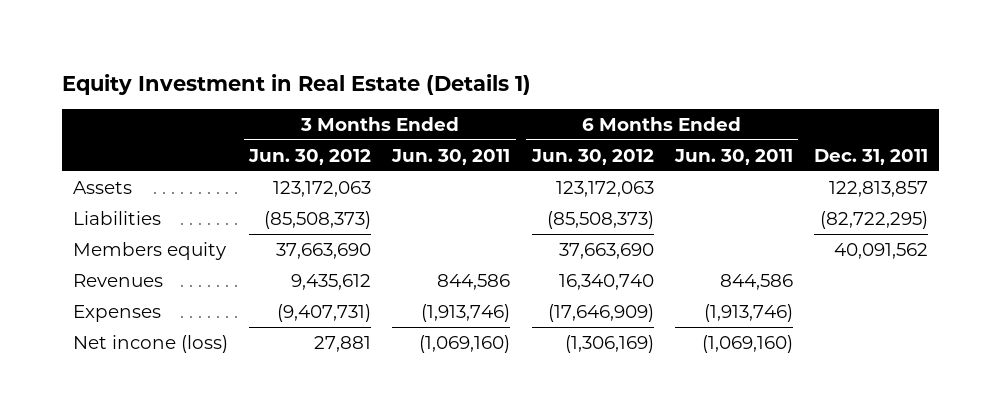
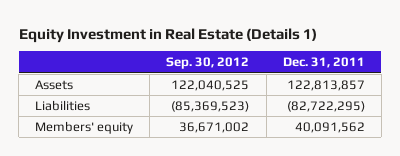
- | 3 Months Ended Jun. 30, 2012 | 3 Months Ended Jun. 30, 2011 | 6 Months Ended Jun. 30, 2012 | 6 Months Ended Jun. 30, 2011 | Dec. 31, 2011
+ | Sep. 30, 2012 | Dec. 31, 2011
- Members equity | 37,663,690 | | 37,663,690 | | 40,091,562
- Revenues | 9,435,612 | 844,586 | 16,340,740 | 844,586 |
- Expenses | (9,407,731) | (1,913,746) | (17,646,909) | (1,913,746) |
- Net incone (loss) | 27,881 | (1,069,160) | (1,306,169) | (1,069,160) |
+ Members' equity | 36,671,002 | 40,091,562

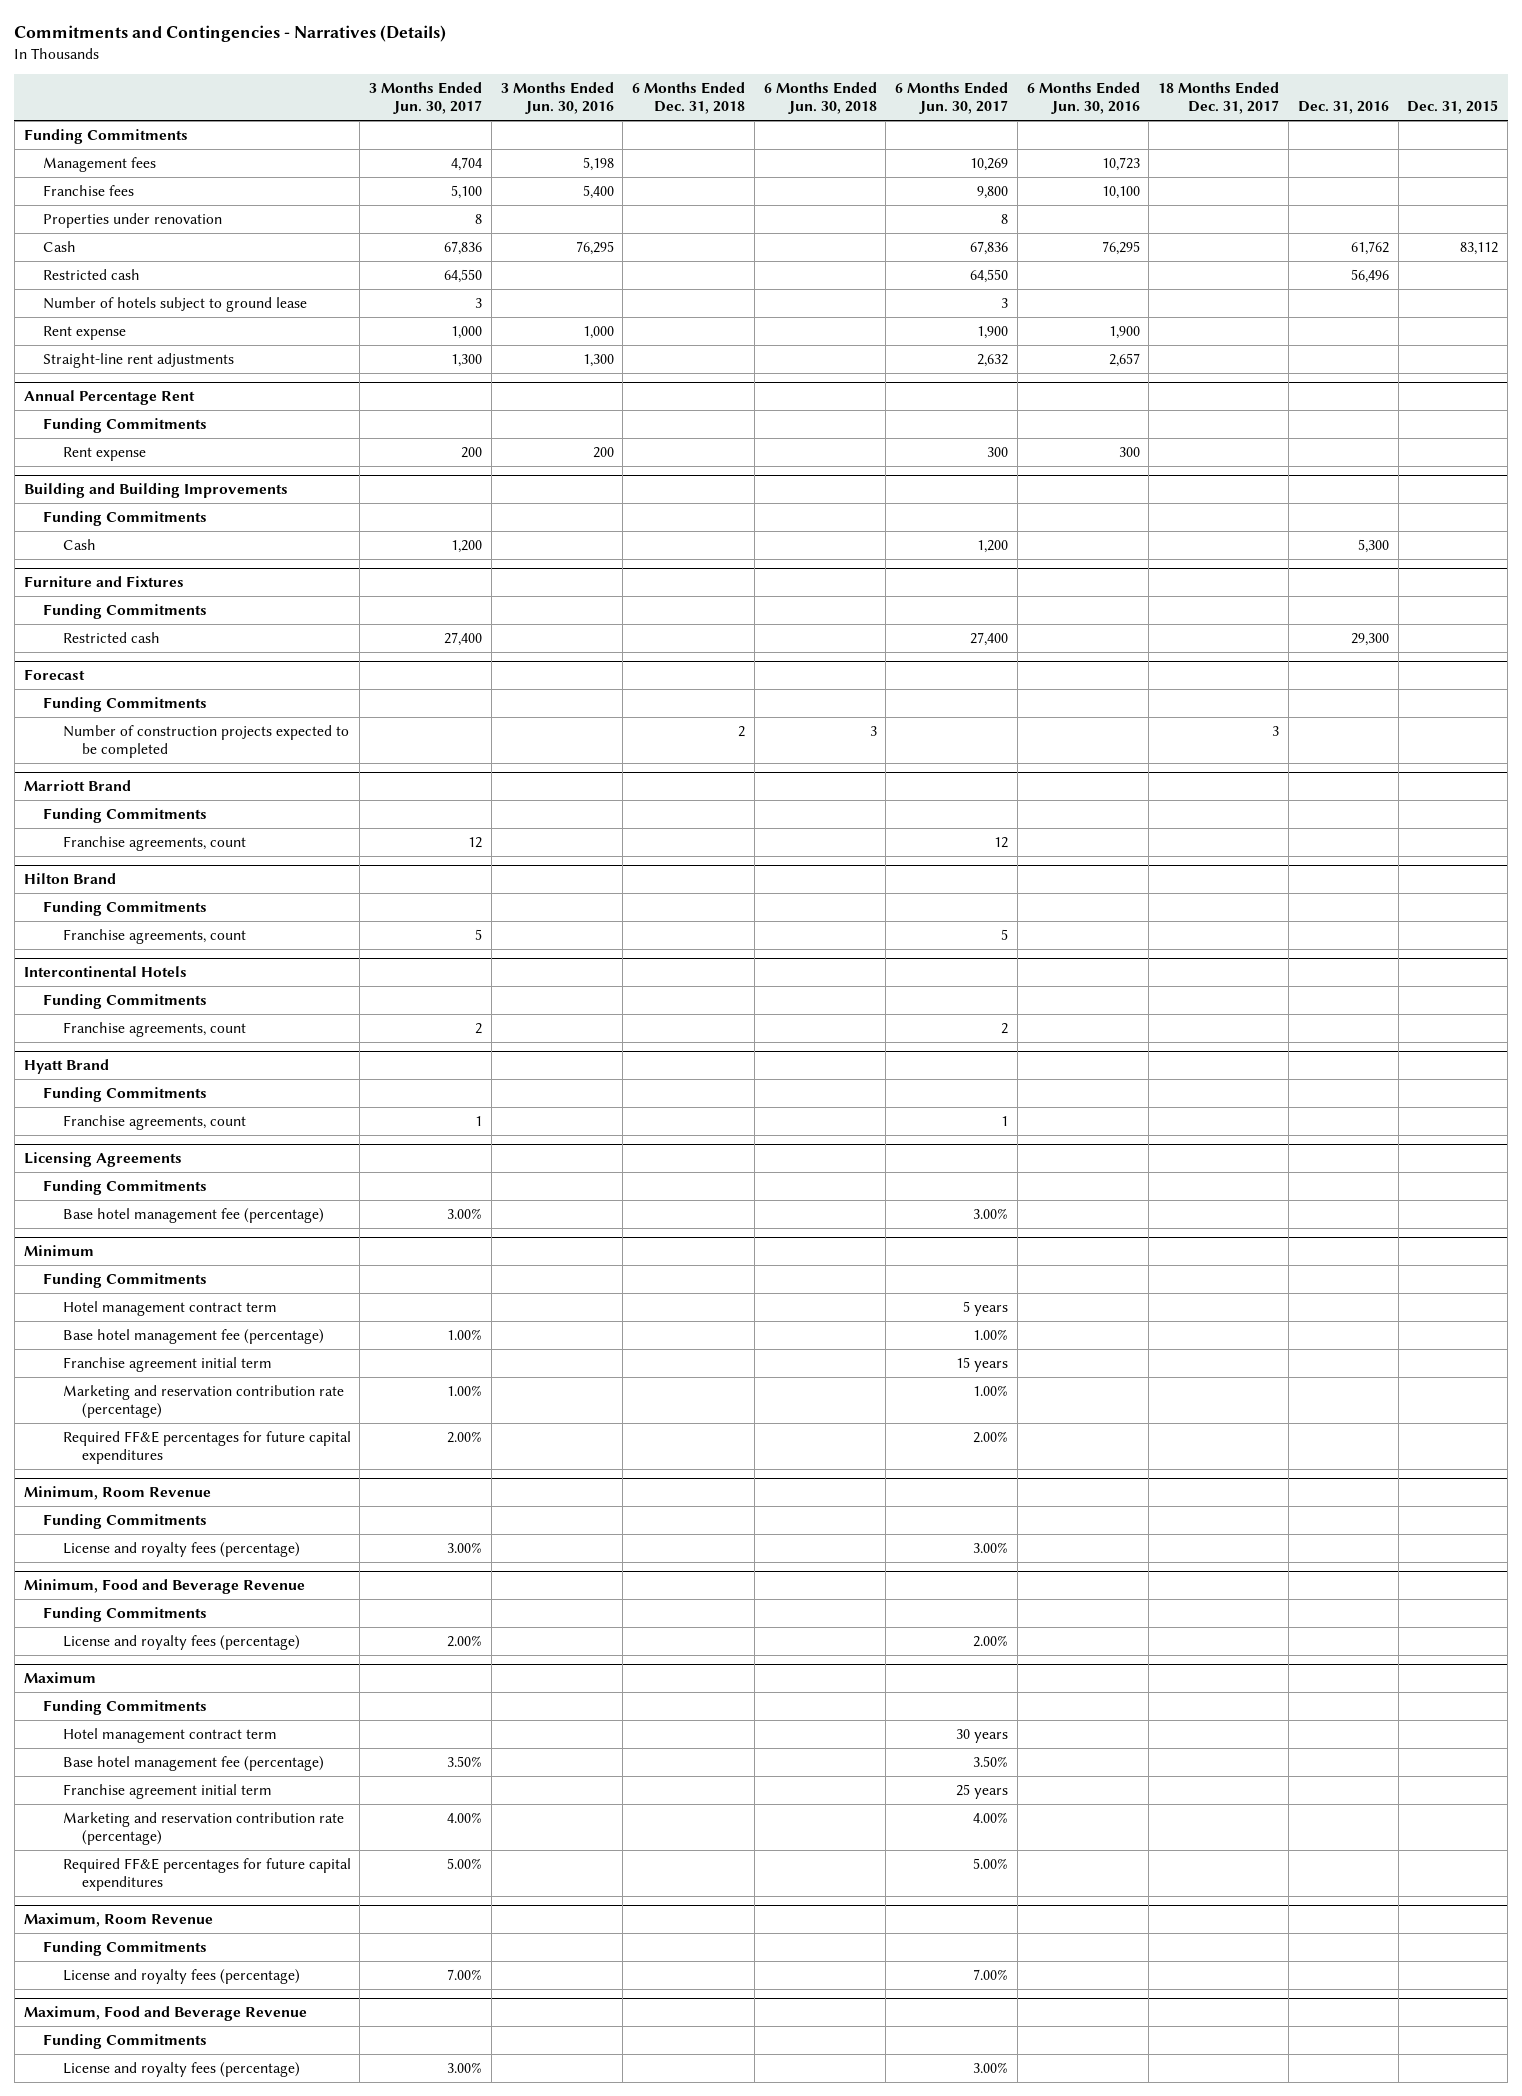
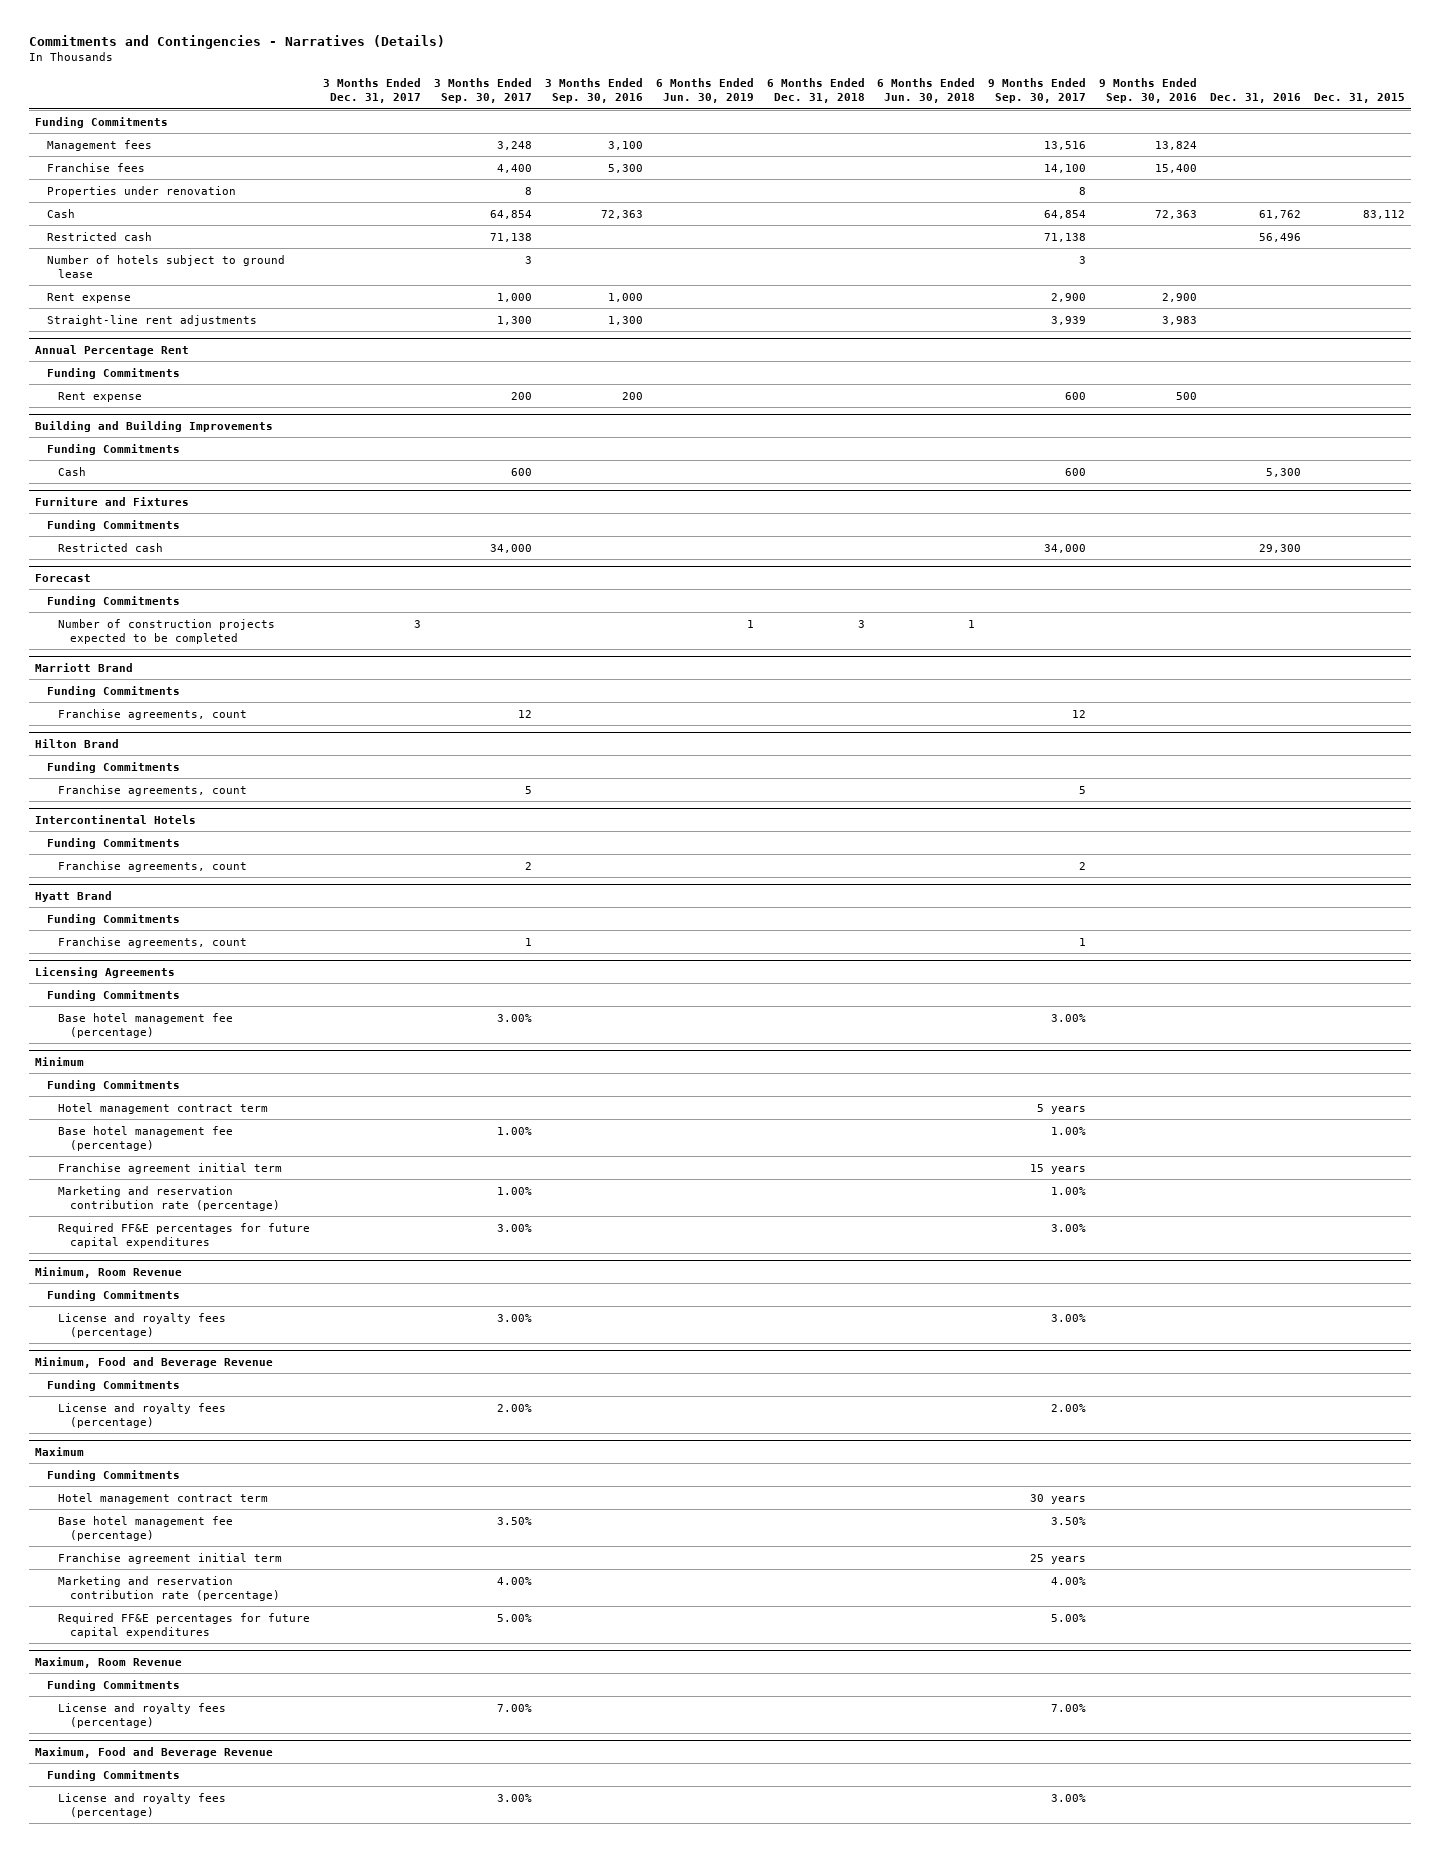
- | 3 Months Ended Jun. 30, 2017 | 3 Months Ended Jun. 30, 2016 | 6 Months Ended Dec. 31, 2018 | 6 Months Ended Jun. 30, 2018 | 6 Months Ended Jun. 30, 2017 | 6 Months Ended Jun. 30, 2016 | 18 Months Ended Dec. 31, 2017 | Dec. 31, 2016 | Dec. 31, 2015
+ | 3 Months Ended Dec. 31, 2017 | 3 Months Ended Sep. 30, 2017 | 3 Months Ended Sep. 30, 2016 | 6 Months Ended Jun. 30, 2019 | 6 Months Ended Dec. 31, 2018 | 6 Months Ended Jun. 30, 2018 | 9 Months Ended Sep. 30, 2017 | 9 Months Ended Sep. 30, 2016 | Dec. 31, 2016 | Dec. 31, 2015
@ Forecast
- Number of construction projects expected to be completed | | | 2 | 3 | | | 3 | |
+ Number of construction projects expected to be completed | 3 | | | 1 | 3 | 1 | | | |

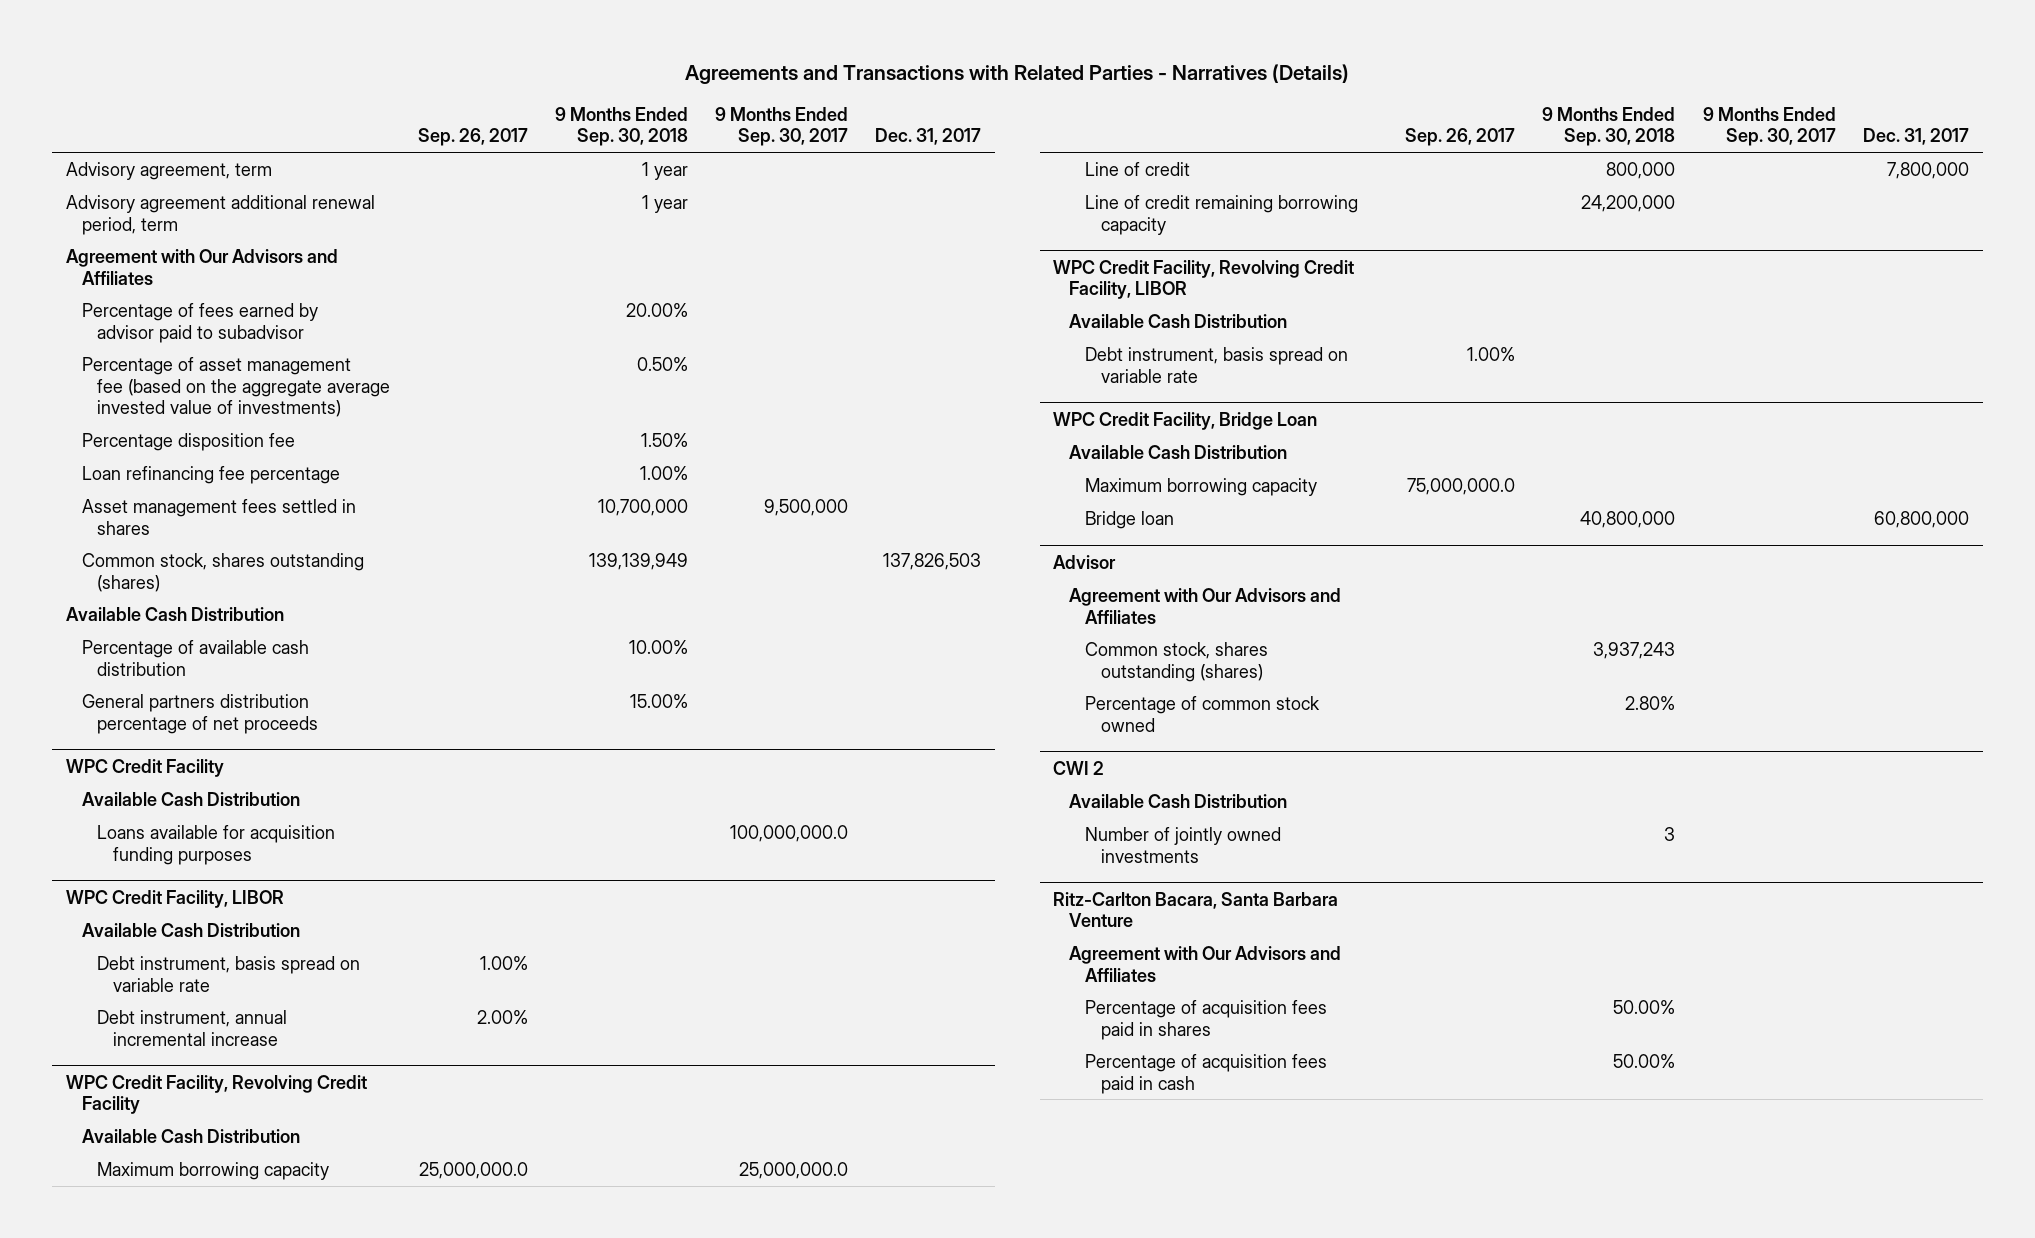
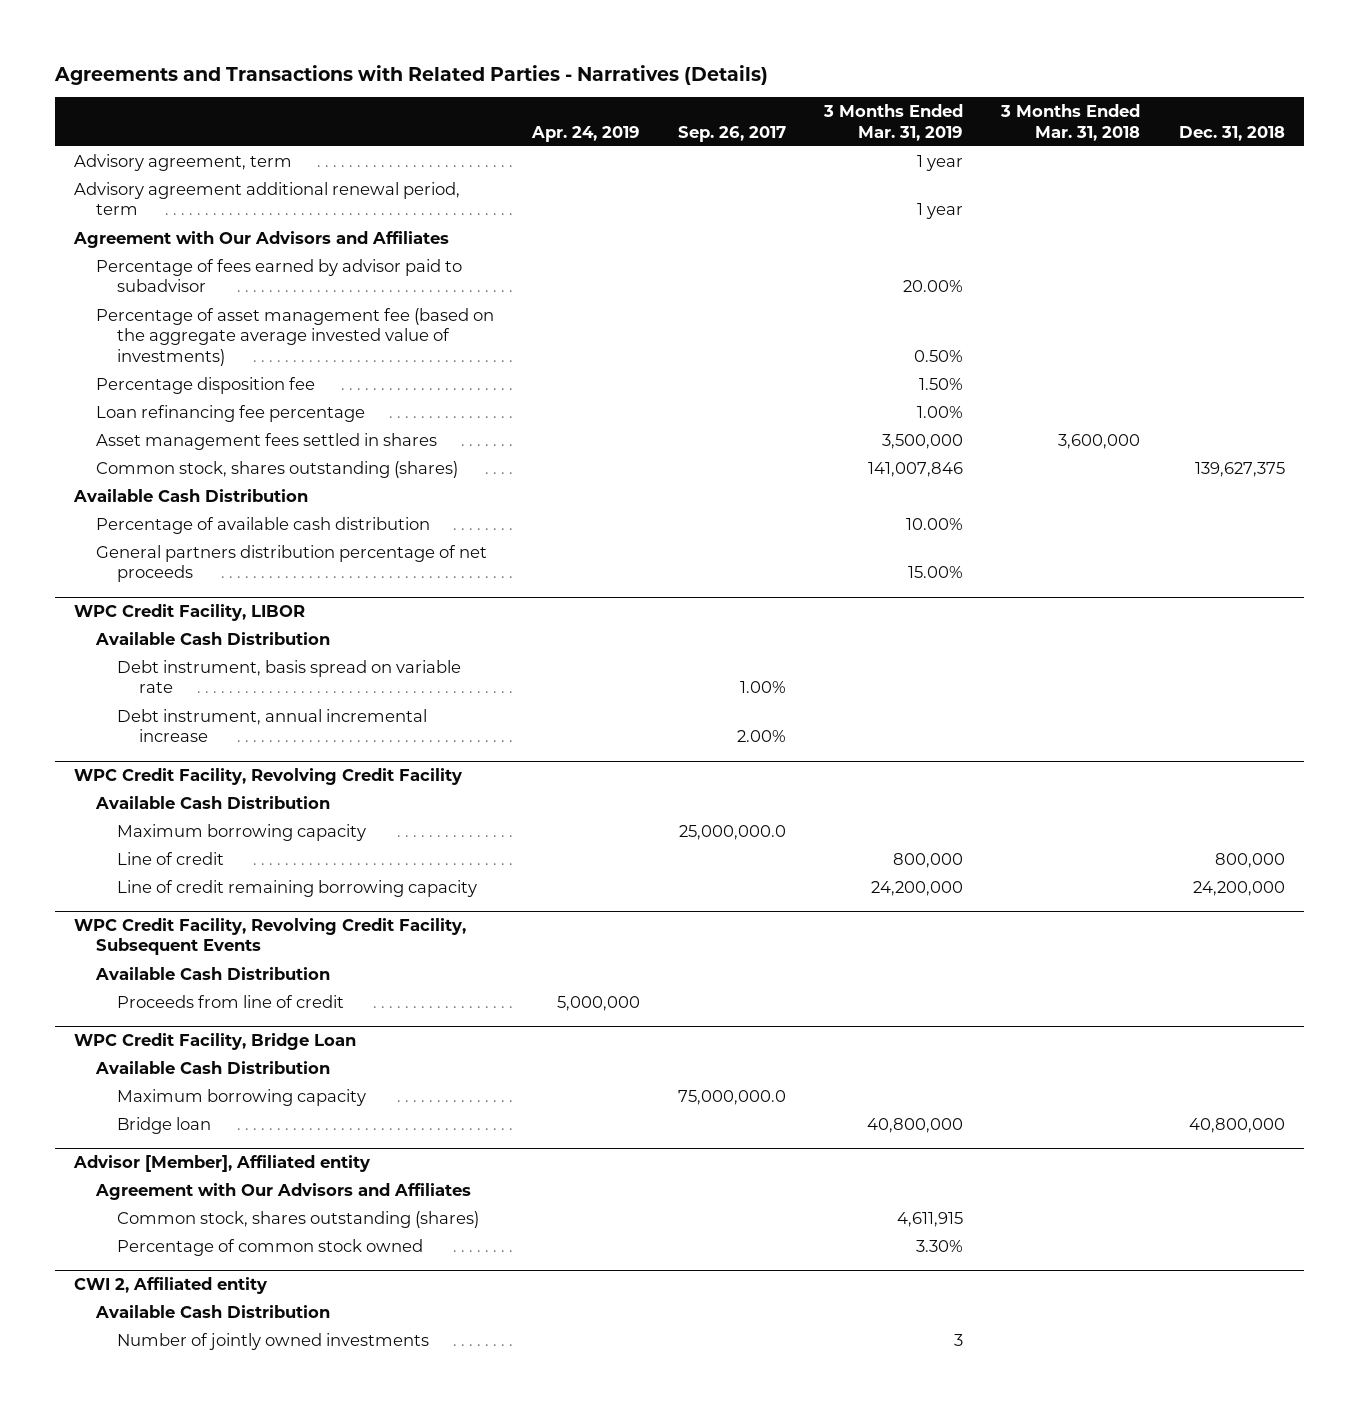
- | Sep. 26, 2017 | 9 Months Ended Sep. 30, 2018 | 9 Months Ended Sep. 30, 2017 | Dec. 31, 2017
+ | Apr. 24, 2019 | Sep. 26, 2017 | 3 Months Ended Mar. 31, 2019 | 3 Months Ended Mar. 31, 2018 | Dec. 31, 2018
- WPC Credit Facility
- Available Cash Distribution
- Loans available for acquisition funding purposes | | | 100,000,000.0 |
- WPC Credit Facility, Revolving Credit Facility, LIBOR
+ WPC Credit Facility, Revolving Credit Facility, Subsequent Events
- Debt instrument, basis spread on variable rate | 1.00% | | |
+ Proceeds from line of credit | 5,000,000 | | | |
- Advisor
+ Advisor [Member], Affiliated entity
- CWI 2
+ CWI 2, Affiliated entity
- Ritz-Carlton Bacara, Santa Barbara Venture
- Agreement with Our Advisors and Affiliates
- Percentage of acquisition fees paid in shares | | 50.00% | |
- Percentage of acquisition fees paid in cash | | 50.00% | |

